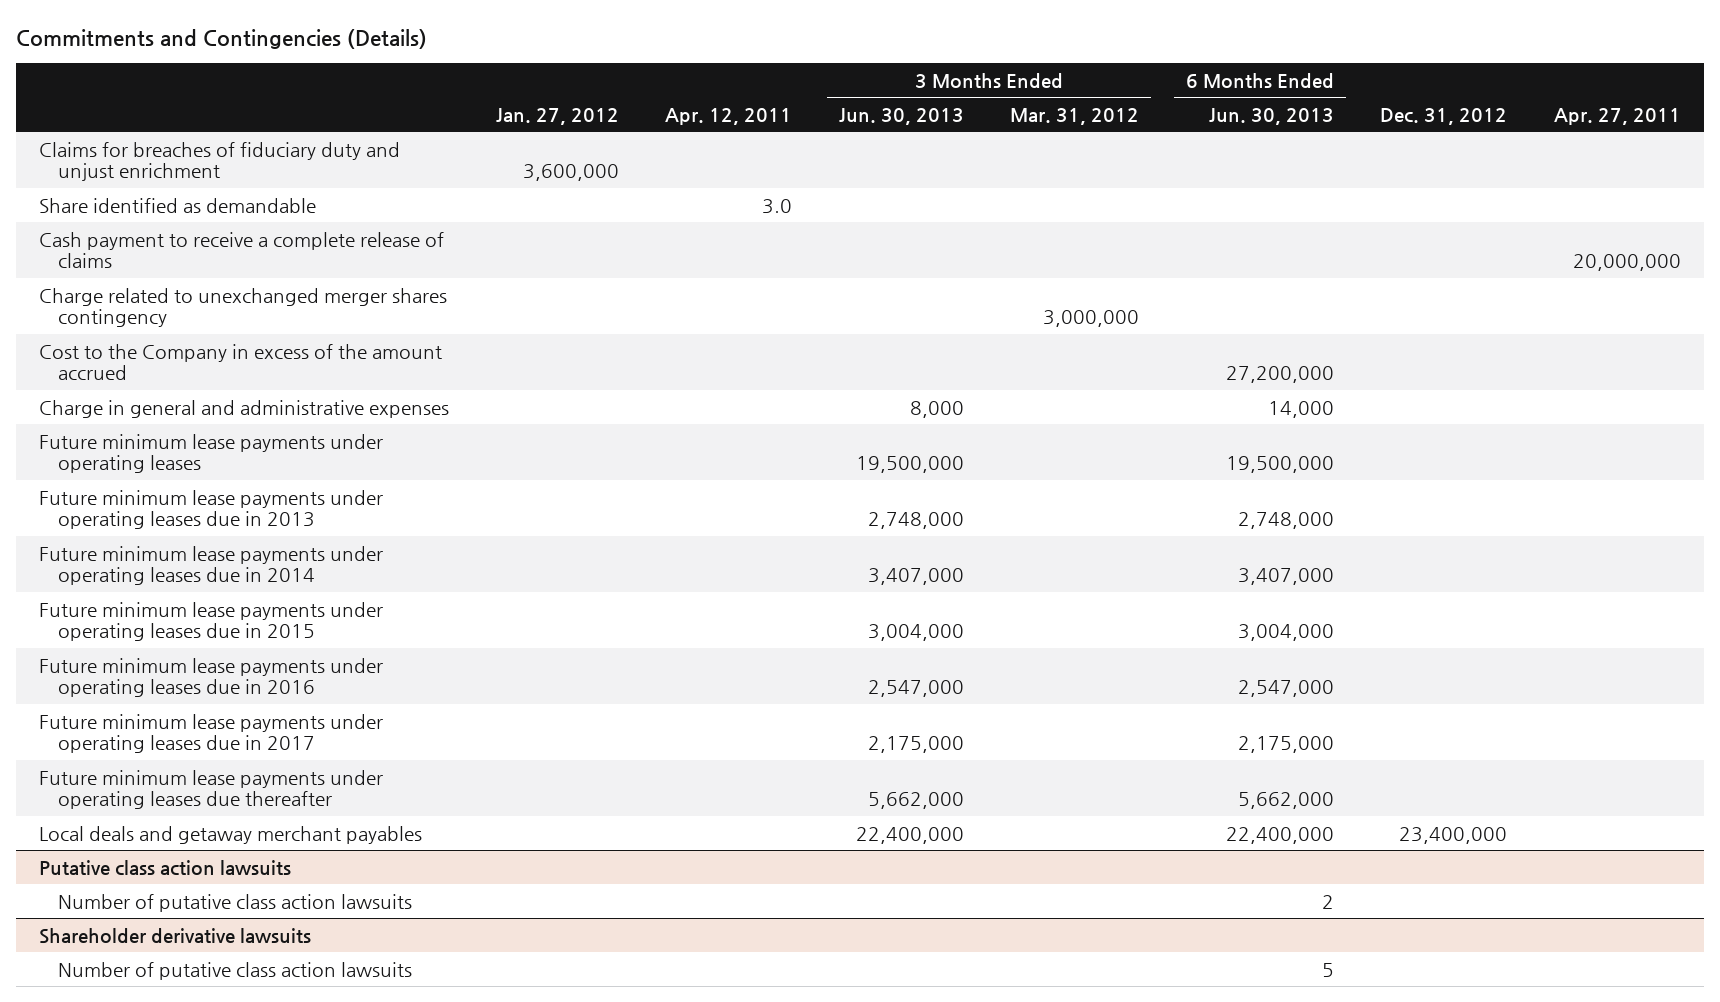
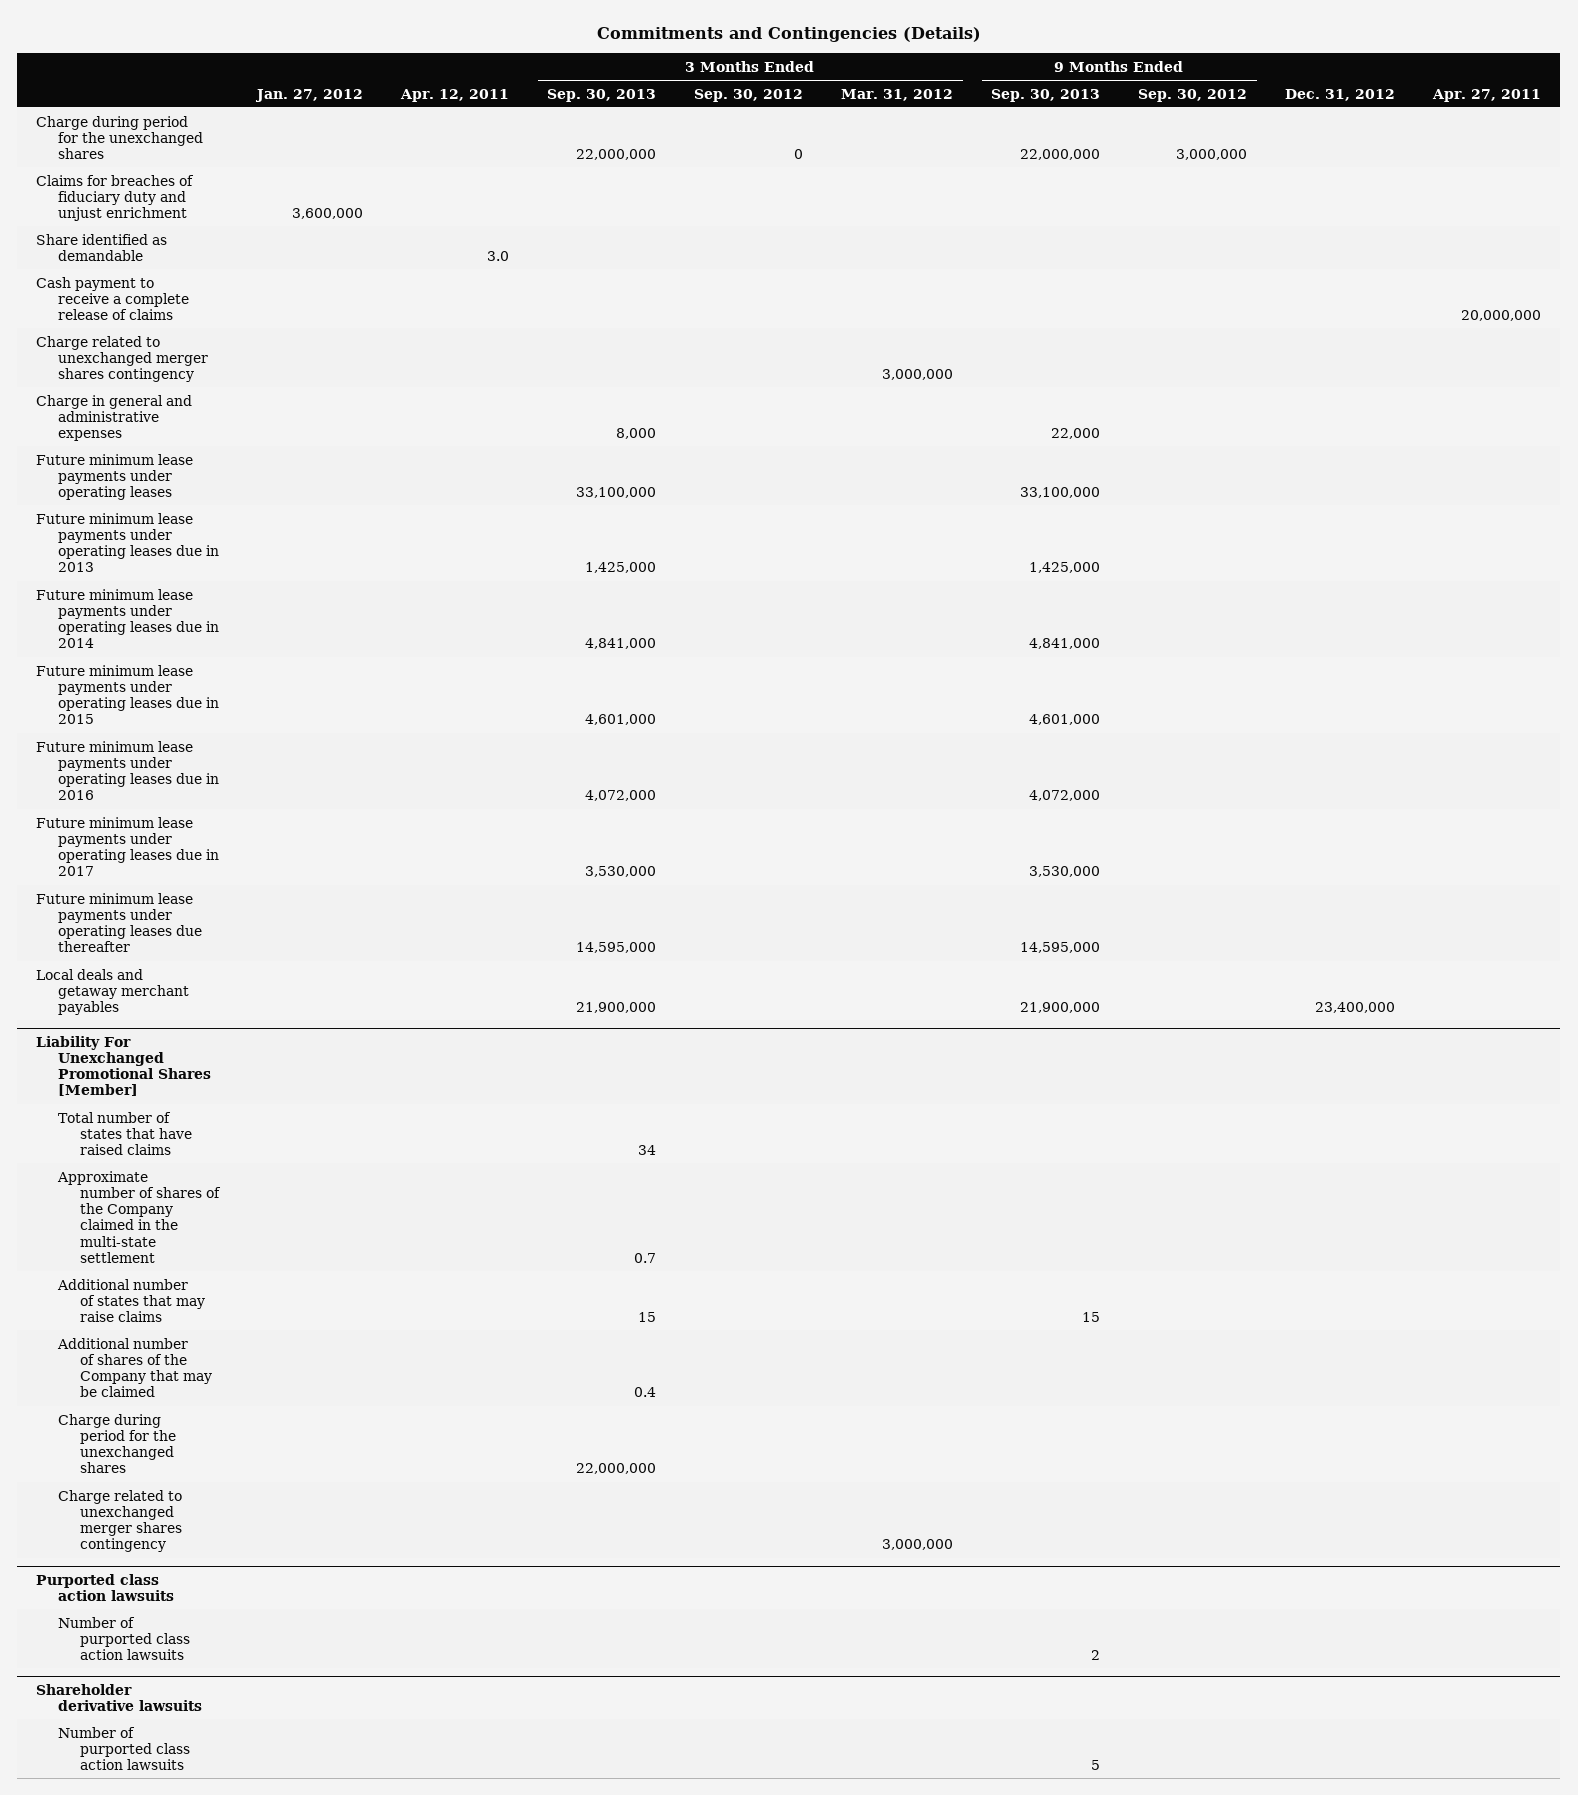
- | Jan. 27, 2012 | Apr. 12, 2011 | 3 Months Ended Jun. 30, 2013 | 3 Months Ended Mar. 31, 2012 | 6 Months Ended Jun. 30, 2013 | Dec. 31, 2012 | Apr. 27, 2011
+ | Jan. 27, 2012 | Apr. 12, 2011 | 3 Months Ended Sep. 30, 2013 | 3 Months Ended Sep. 30, 2012 | 3 Months Ended Mar. 31, 2012 | 9 Months Ended Sep. 30, 2013 | 9 Months Ended Sep. 30, 2012 | Dec. 31, 2012 | Apr. 27, 2011
+ Charge during period for the unexchanged shares | | | 22,000,000 | 0 | | 22,000,000 | 3,000,000 | |
- Cost to the Company in excess of the amount accrued | | | | | 27,200,000 | |
- Putative class action lawsuits
- Number of putative class action lawsuits | | | | | 2 | |
+ Liability For Unexchanged Promotional Shares [Member]
+ Total number of states that have raised claims | | | 34 | | | | | |
+ Approximate number of shares of the Company claimed in the multi-state settlement | | | 0.7 | | | | | |
+ Additional number of states that may raise claims | | | 15 | | | 15 | | |
+ Additional number of shares of the Company that may be claimed | | | 0.4 | | | | | |
+ Charge during period for the unexchanged shares | | | 22,000,000 | | | | | |
+ Charge related to unexchanged merger shares contingency | | | | | 3,000,000 | | | |
+ Purported class action lawsuits
+ Number of purported class action lawsuits | | | | | | 2 | | |
@ Shareholder derivative lawsuits
- Number of putative class action lawsuits | | | | | 5 | |
+ Number of purported class action lawsuits | | | | | | 5 | | |

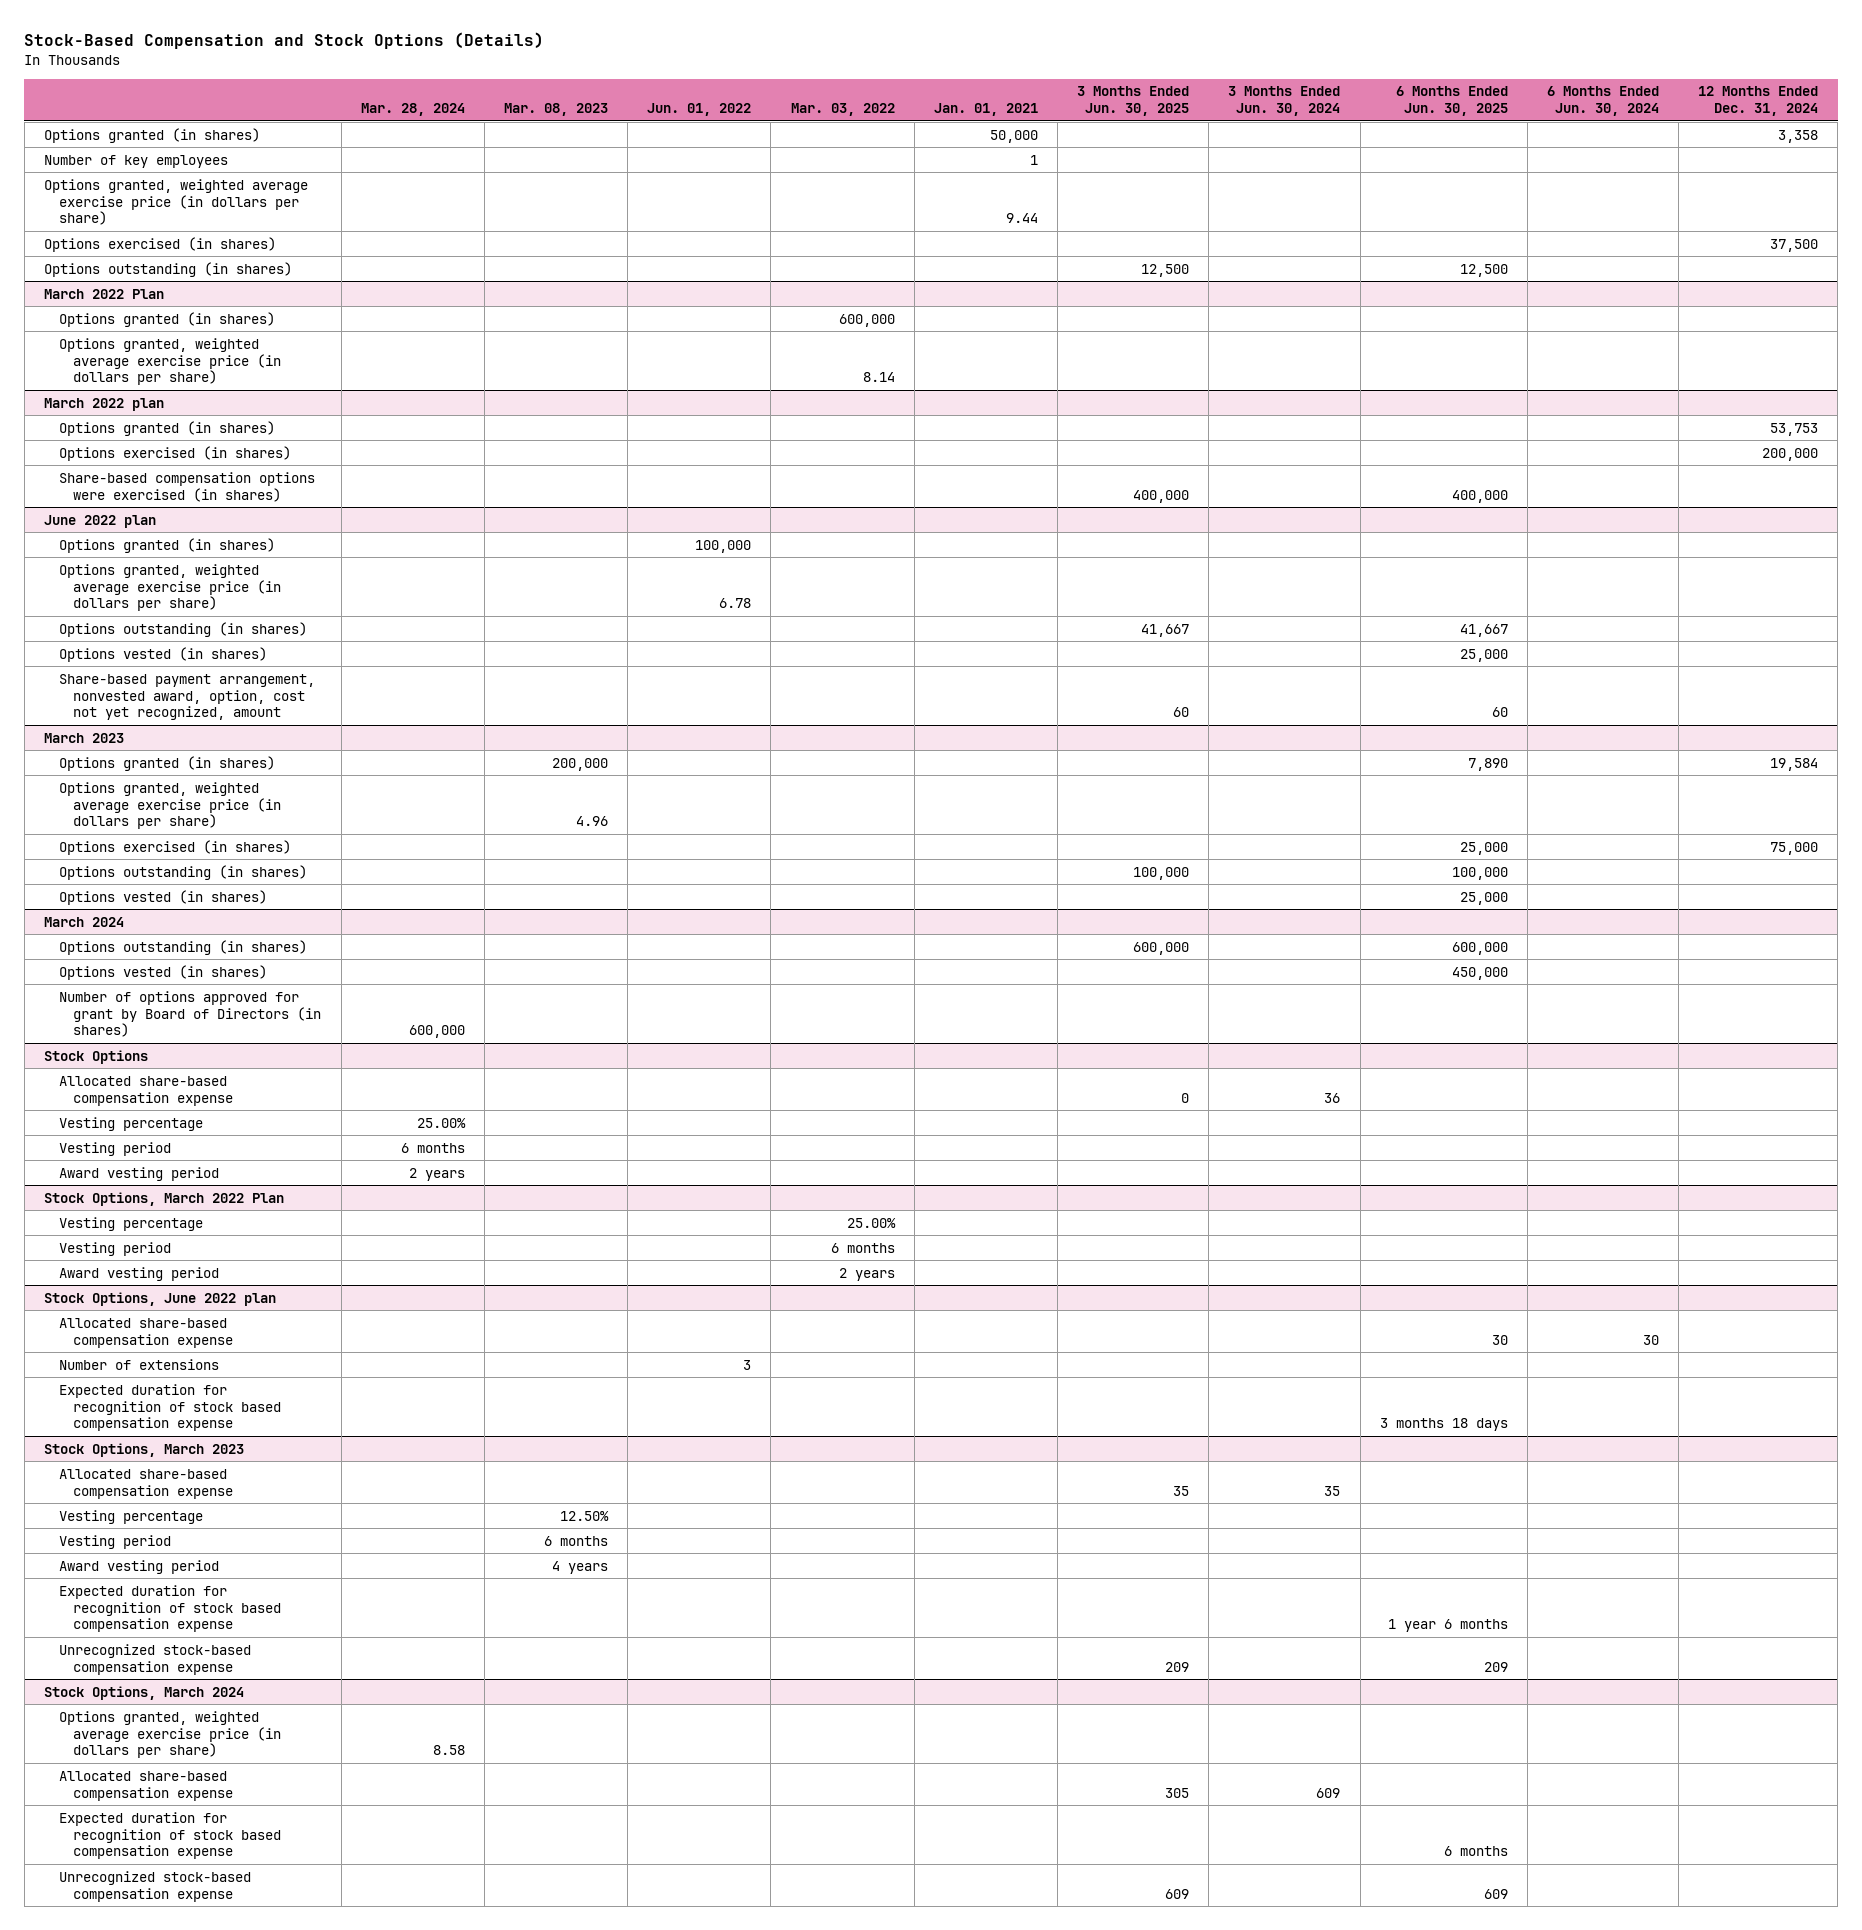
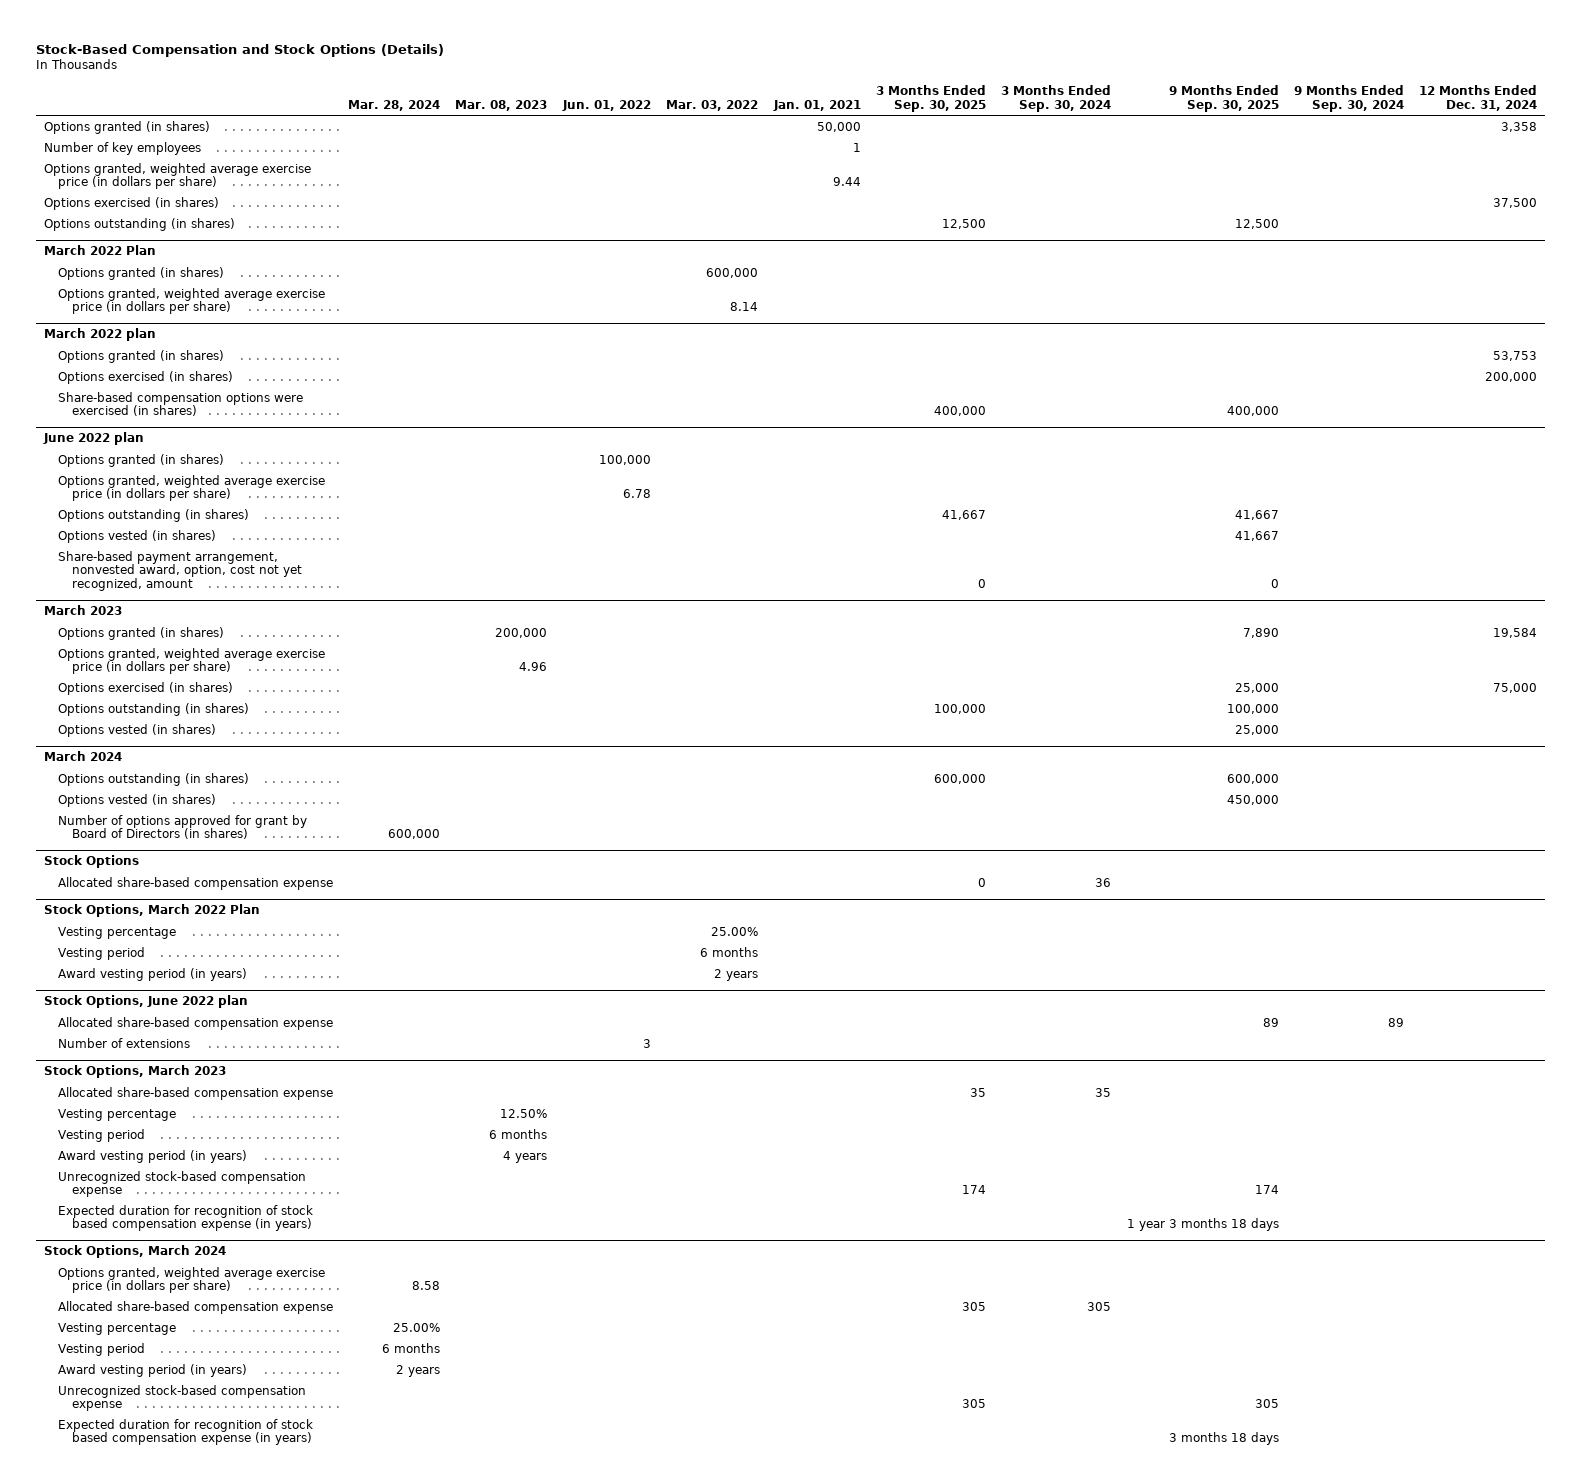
- | Mar. 28, 2024 | Mar. 08, 2023 | Jun. 01, 2022 | Mar. 03, 2022 | Jan. 01, 2021 | 3 Months Ended Jun. 30, 2025 | 3 Months Ended Jun. 30, 2024 | 6 Months Ended Jun. 30, 2025 | 6 Months Ended Jun. 30, 2024 | 12 Months Ended Dec. 31, 2024
+ | Mar. 28, 2024 | Mar. 08, 2023 | Jun. 01, 2022 | Mar. 03, 2022 | Jan. 01, 2021 | 3 Months Ended Sep. 30, 2025 | 3 Months Ended Sep. 30, 2024 | 9 Months Ended Sep. 30, 2025 | 9 Months Ended Sep. 30, 2024 | 12 Months Ended Dec. 31, 2024
@ Stock Options
- Vesting percentage | 25.00% | | | | | | | | |
- Vesting period | 6 months | | | | | | | | |
- Award vesting period | 2 years | | | | | | | | |
@ Stock Options, March 2022 Plan
- Award vesting period | | | | 2 years | | | | | |
+ Award vesting period (in years) | | | | 2 years | | | | | |
@ Stock Options, June 2022 plan
- Expected duration for recognition of stock based compensation expense | | | | | | | | 3 months 18 days | |
@ Stock Options, March 2023
- Award vesting period | | 4 years | | | | | | | |
- Expected duration for recognition of stock based compensation expense | | | | | | | | 1 year 6 months | |
+ Award vesting period (in years) | | 4 years | | | | | | | |
+ Expected duration for recognition of stock based compensation expense (in years) | | | | | | | | 1 year 3 months 18 days | |
@ Stock Options, March 2024
- Expected duration for recognition of stock based compensation expense | | | | | | | | 6 months | |
+ Vesting percentage | 25.00% | | | | | | | | |
+ Vesting period | 6 months | | | | | | | | |
+ Award vesting period (in years) | 2 years | | | | | | | | |
+ Expected duration for recognition of stock based compensation expense (in years) | | | | | | | | 3 months 18 days | |

